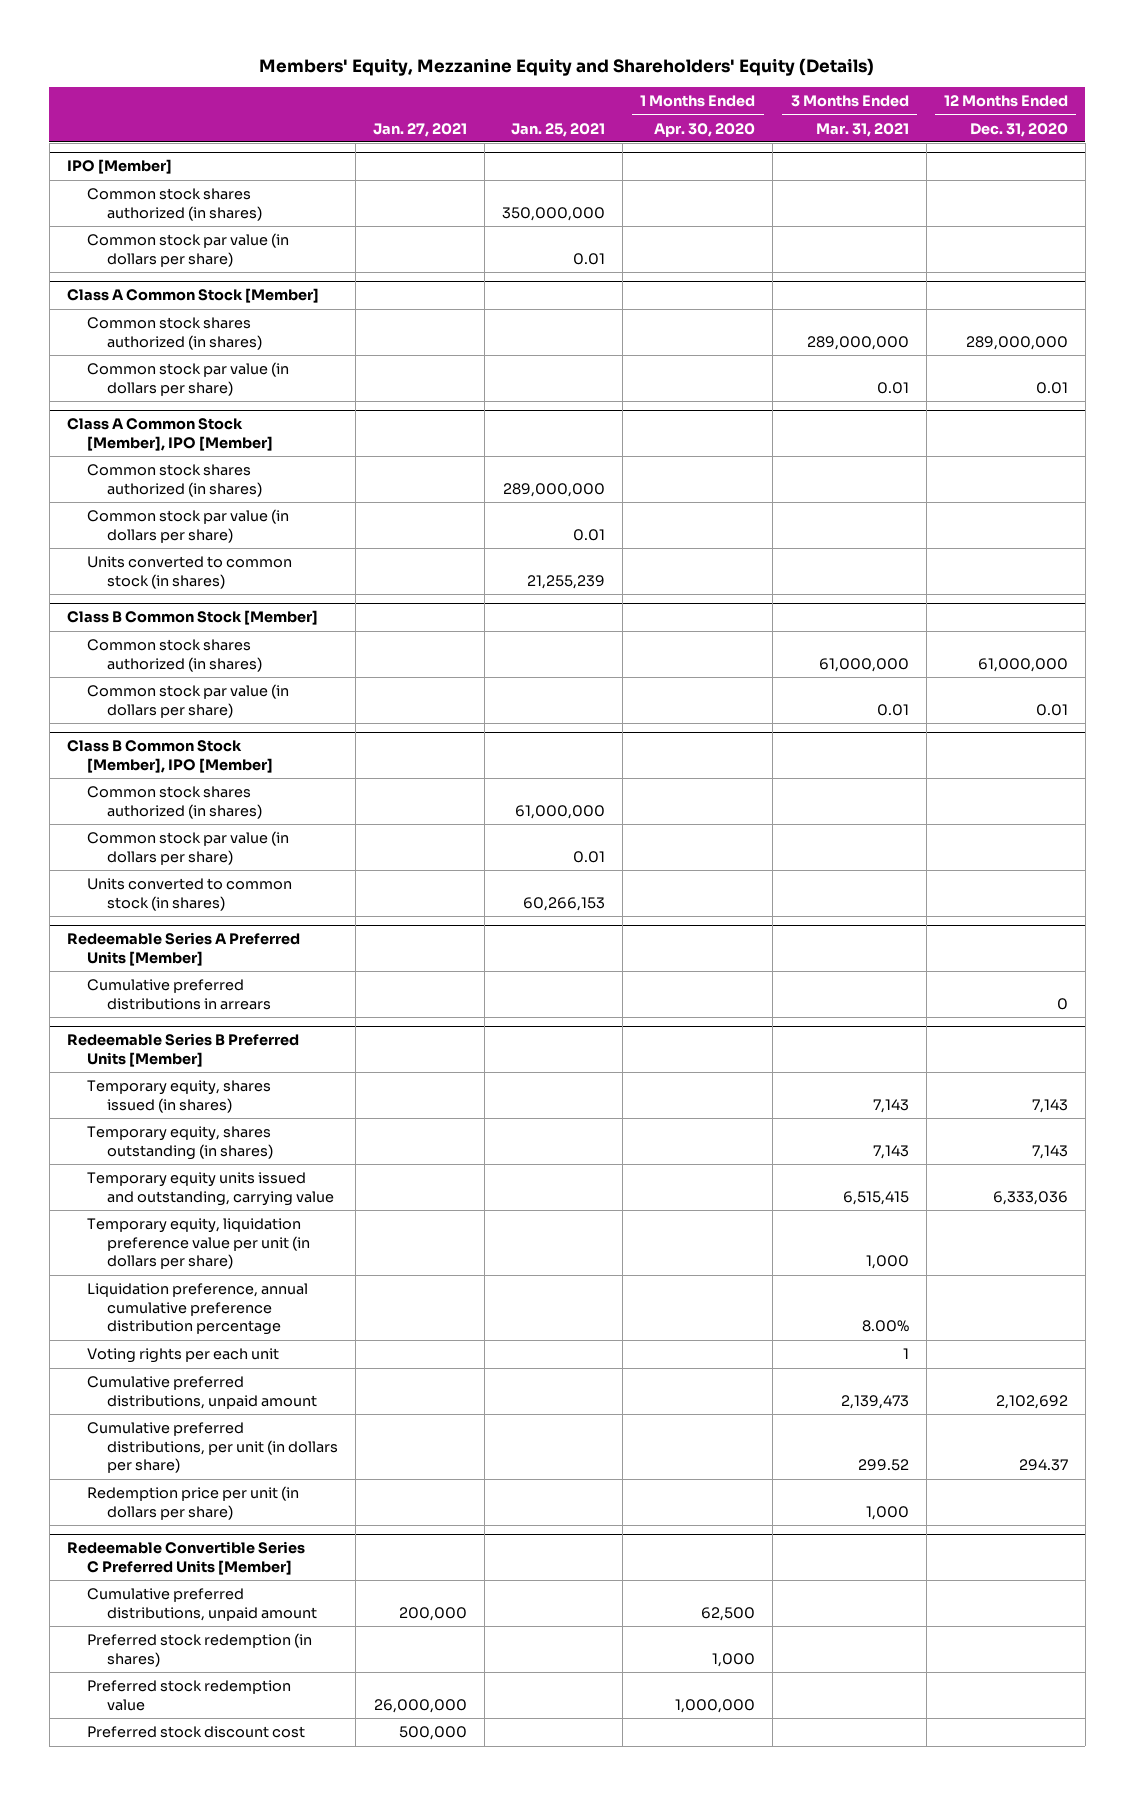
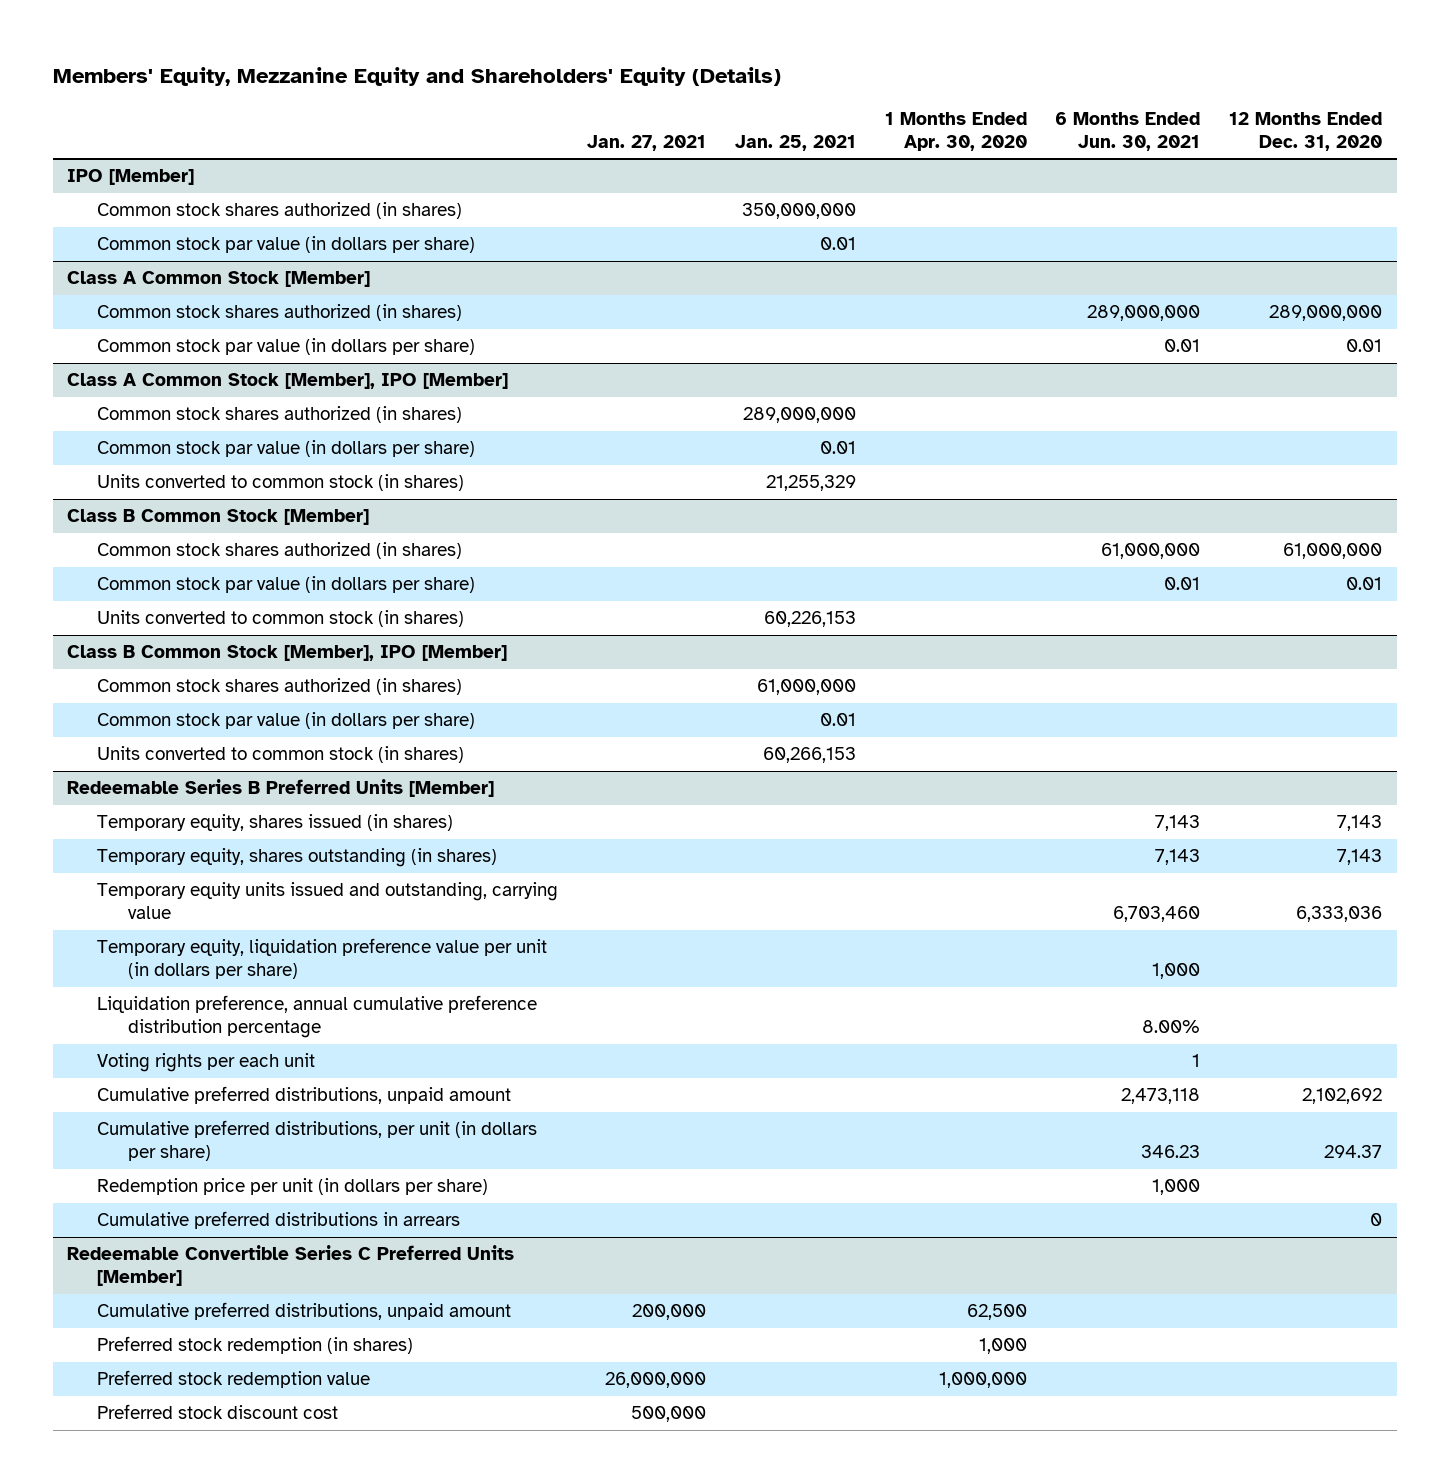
- | Jan. 27, 2021 | Jan. 25, 2021 | 1 Months Ended Apr. 30, 2020 | 3 Months Ended Mar. 31, 2021 | 12 Months Ended Dec. 31, 2020
+ | Jan. 27, 2021 | Jan. 25, 2021 | 1 Months Ended Apr. 30, 2020 | 6 Months Ended Jun. 30, 2021 | 12 Months Ended Dec. 31, 2020
@ Class A Common Stock [Member], IPO [Member]
- Units converted to common stock (in shares) | | 21,255,239 | | |
+ Units converted to common stock (in shares) | | 21,255,329 | | |
@ Class B Common Stock [Member]
+ Units converted to common stock (in shares) | | 60,226,153 | | |
- Redeemable Series A Preferred Units [Member]
- Cumulative preferred distributions in arrears | | | | | 0
@ Redeemable Series B Preferred Units [Member]
+ Cumulative preferred distributions in arrears | | | | | 0

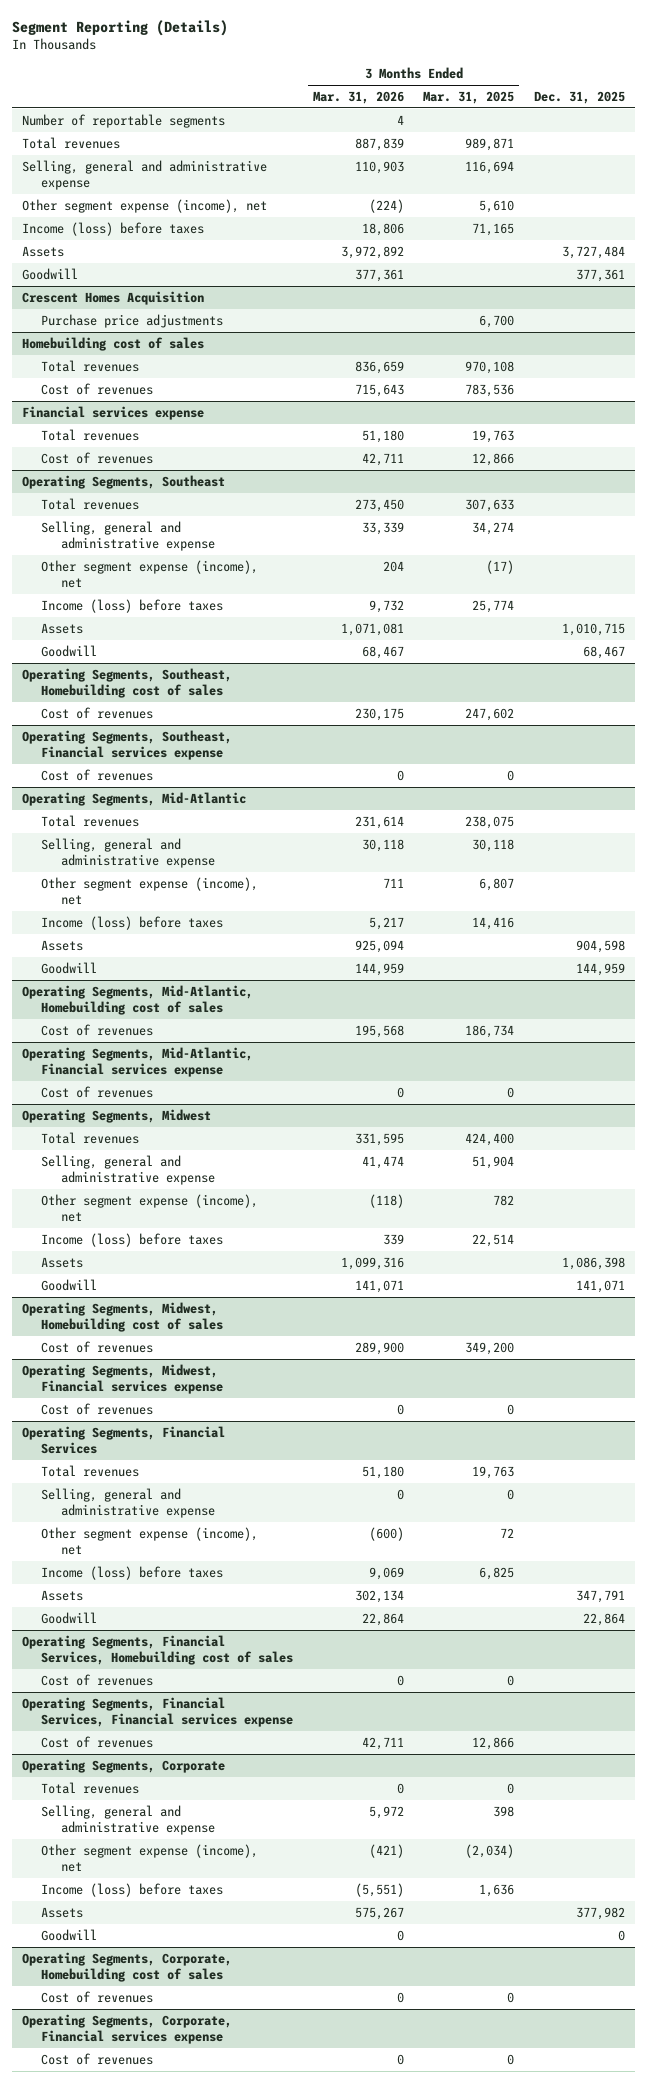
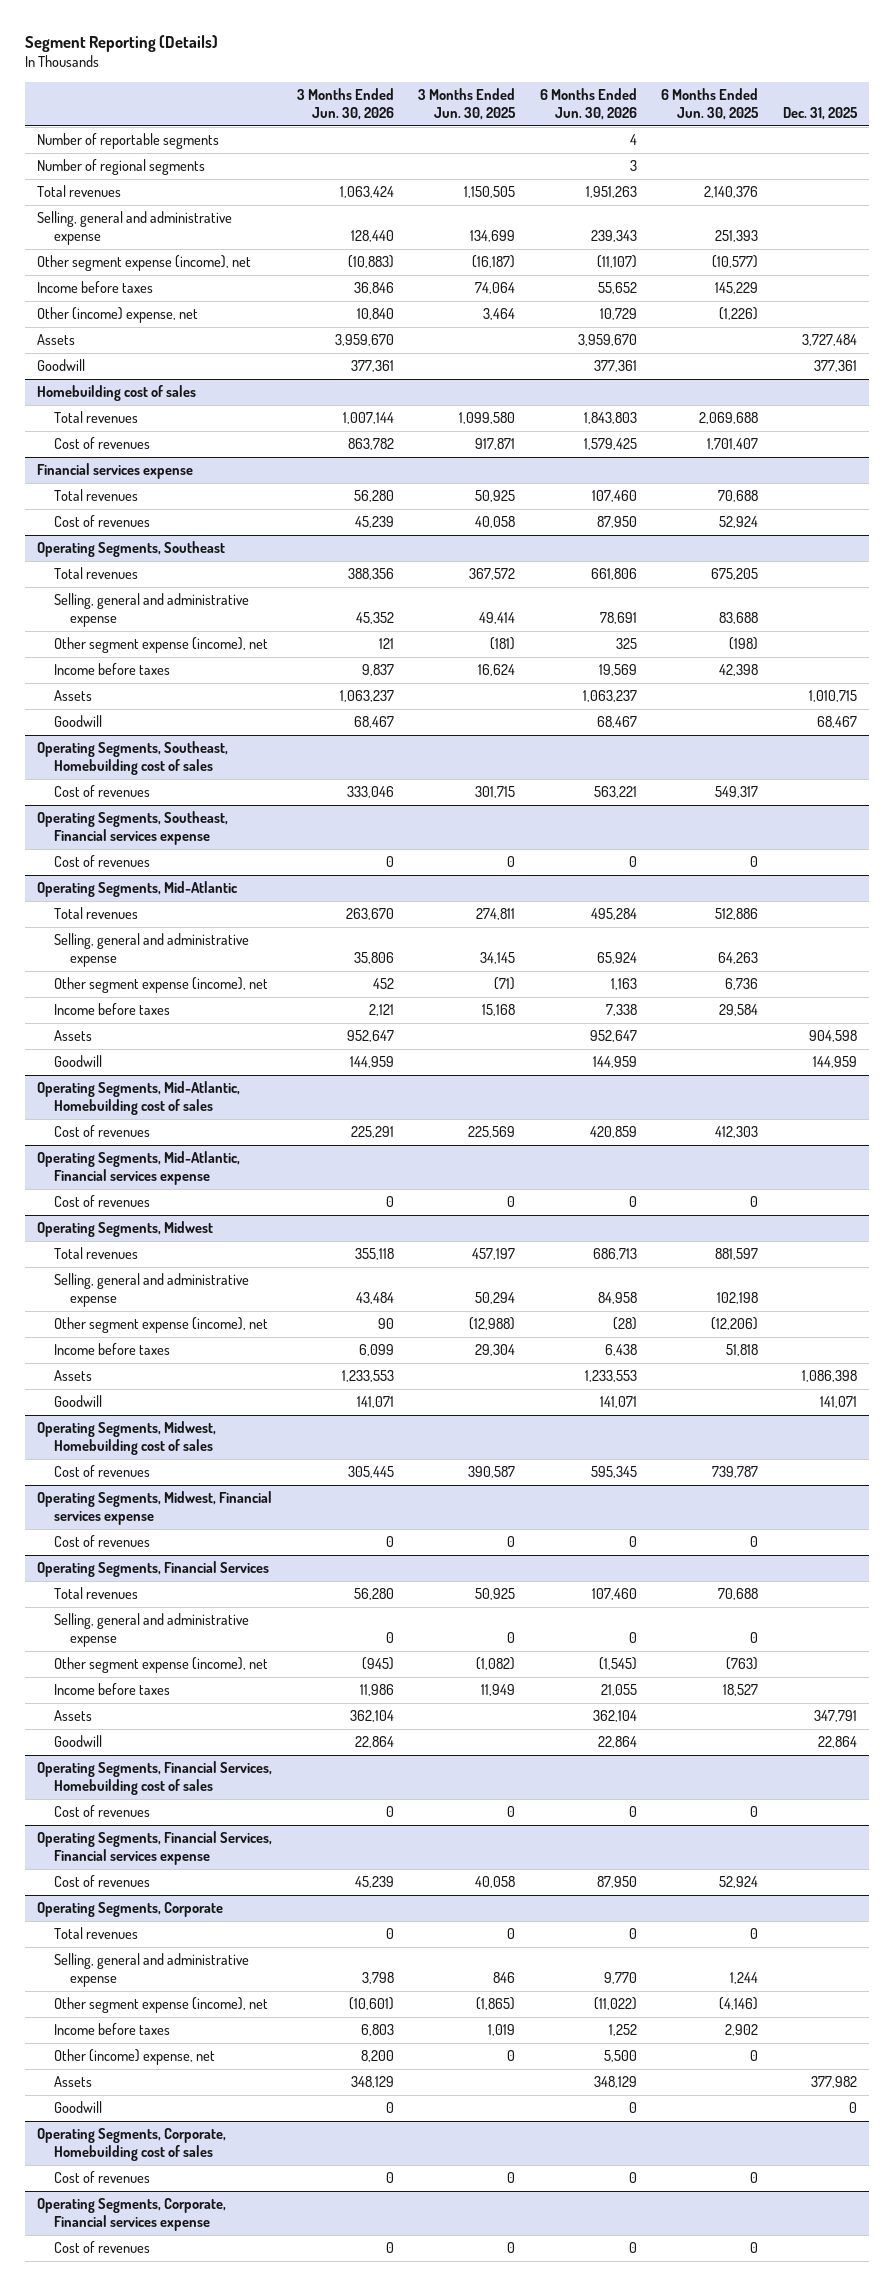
- | 3 Months Ended Mar. 31, 2026 | 3 Months Ended Mar. 31, 2025 | Dec. 31, 2025
+ | 3 Months Ended Jun. 30, 2026 | 3 Months Ended Jun. 30, 2025 | 6 Months Ended Jun. 30, 2026 | 6 Months Ended Jun. 30, 2025 | Dec. 31, 2025
+ Number of regional segments | | | 3 | |
- Income (loss) before taxes | 18,806 | 71,165 |
+ Income before taxes | 36,846 | 74,064 | 55,652 | 145,229 |
+ Other (income) expense, net | 10,840 | 3,464 | 10,729 | (1,226) |
- Crescent Homes Acquisition
- Purchase price adjustments | | 6,700 |
@ Operating Segments, Southeast
- Income (loss) before taxes | 9,732 | 25,774 |
+ Income before taxes | 9,837 | 16,624 | 19,569 | 42,398 |
@ Operating Segments, Mid-Atlantic
- Income (loss) before taxes | 5,217 | 14,416 |
+ Income before taxes | 2,121 | 15,168 | 7,338 | 29,584 |
@ Operating Segments, Midwest
- Income (loss) before taxes | 339 | 22,514 |
+ Income before taxes | 6,099 | 29,304 | 6,438 | 51,818 |
@ Operating Segments, Financial Services
- Income (loss) before taxes | 9,069 | 6,825 |
+ Income before taxes | 11,986 | 11,949 | 21,055 | 18,527 |
@ Operating Segments, Corporate
- Income (loss) before taxes | (5,551) | 1,636 |
+ Income before taxes | 6,803 | 1,019 | 1,252 | 2,902 |
+ Other (income) expense, net | 8,200 | 0 | 5,500 | 0 |

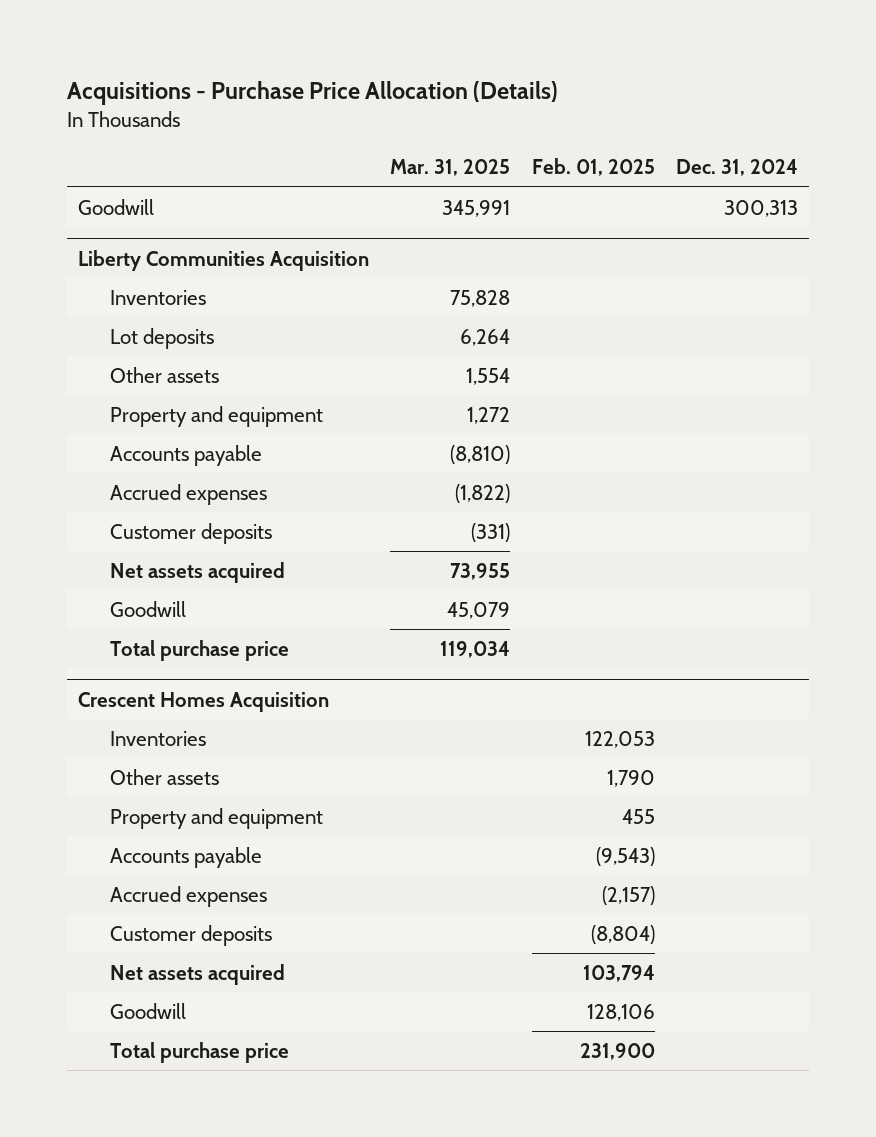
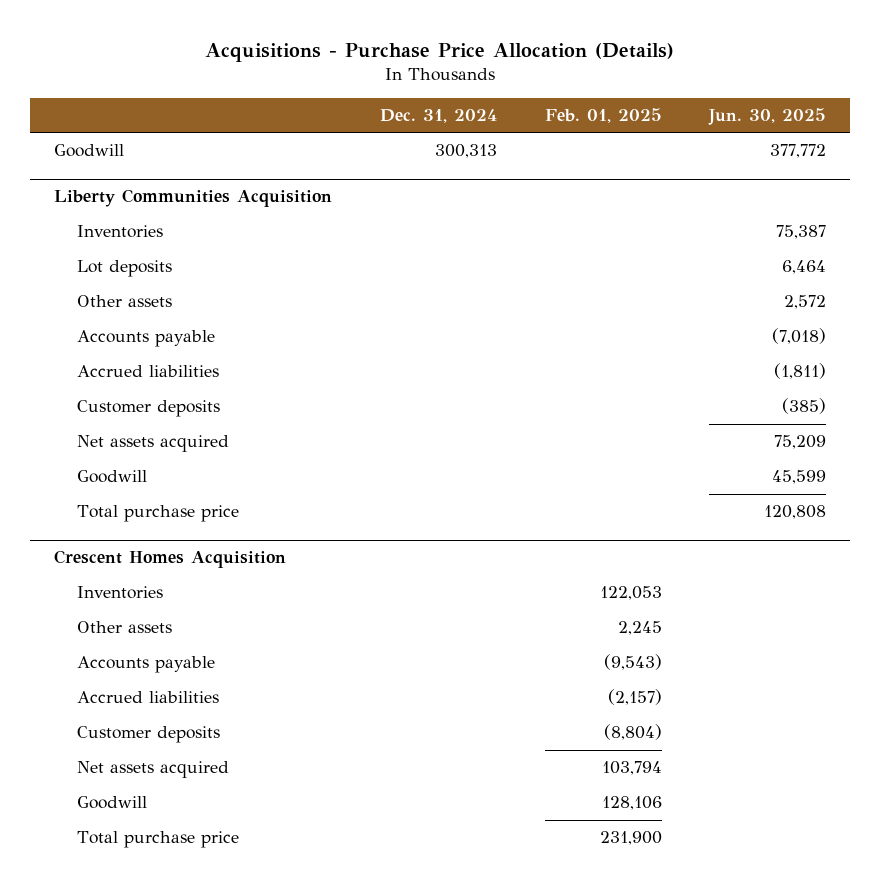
- | Mar. 31, 2025 | Feb. 01, 2025 | Dec. 31, 2024
+ | Dec. 31, 2024 | Feb. 01, 2025 | Jun. 30, 2025
@ Liberty Communities Acquisition
- Property and equipment | 1,272 | |
- Accrued expenses | (1,822) | |
+ Accrued liabilities | | | (1,811)
@ Crescent Homes Acquisition
- Other assets | | 1,790 |
- Property and equipment | | 455 |
+ Other assets | | 2,245 |
- Accrued expenses | | (2,157) |
+ Accrued liabilities | | (2,157) |

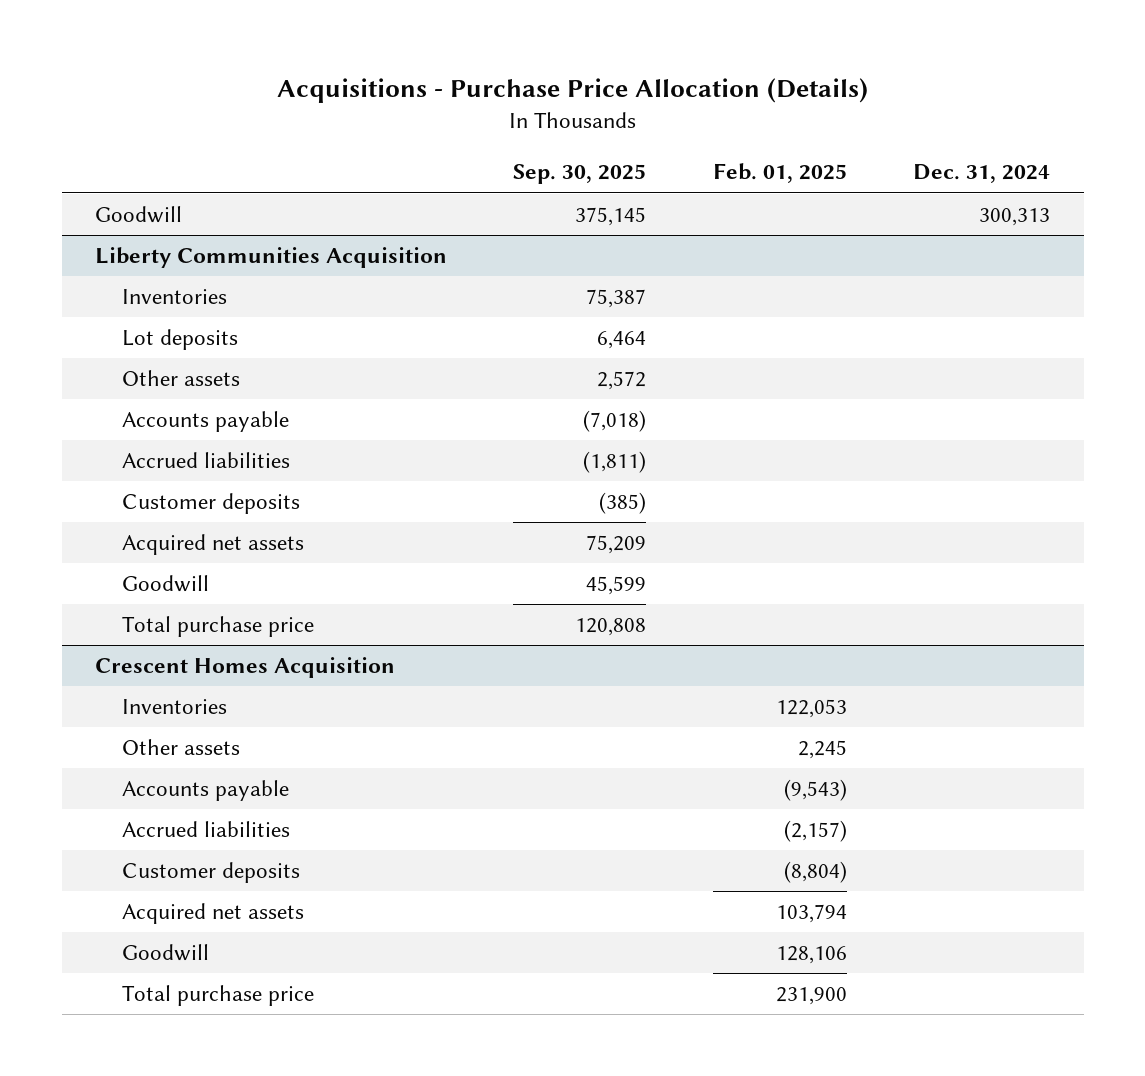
- | Dec. 31, 2024 | Feb. 01, 2025 | Jun. 30, 2025
+ | Sep. 30, 2025 | Feb. 01, 2025 | Dec. 31, 2024
@ Liberty Communities Acquisition
- Net assets acquired | | | 75,209
+ Acquired net assets | 75,209 | |
@ Crescent Homes Acquisition
- Net assets acquired | | 103,794 |
+ Acquired net assets | | 103,794 |

